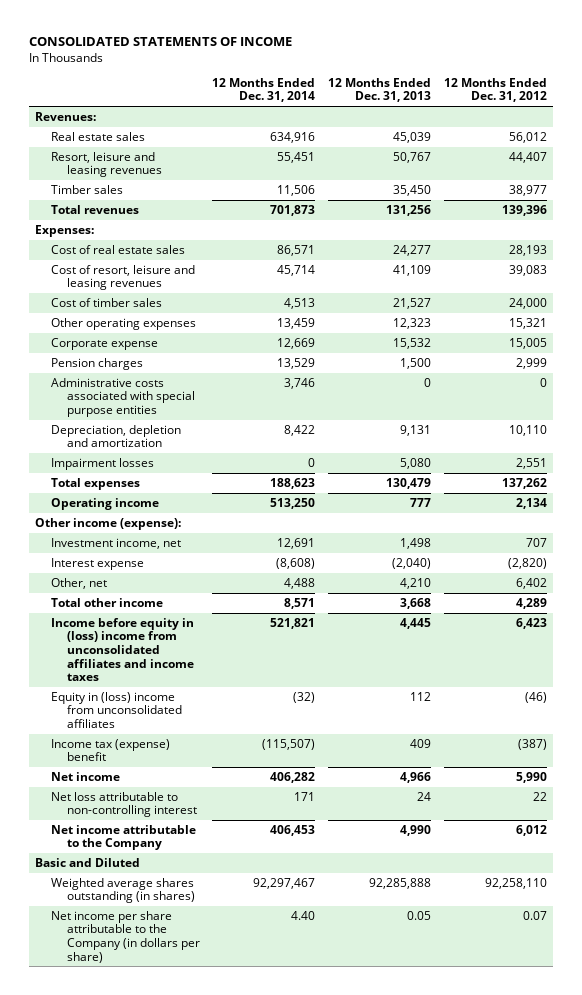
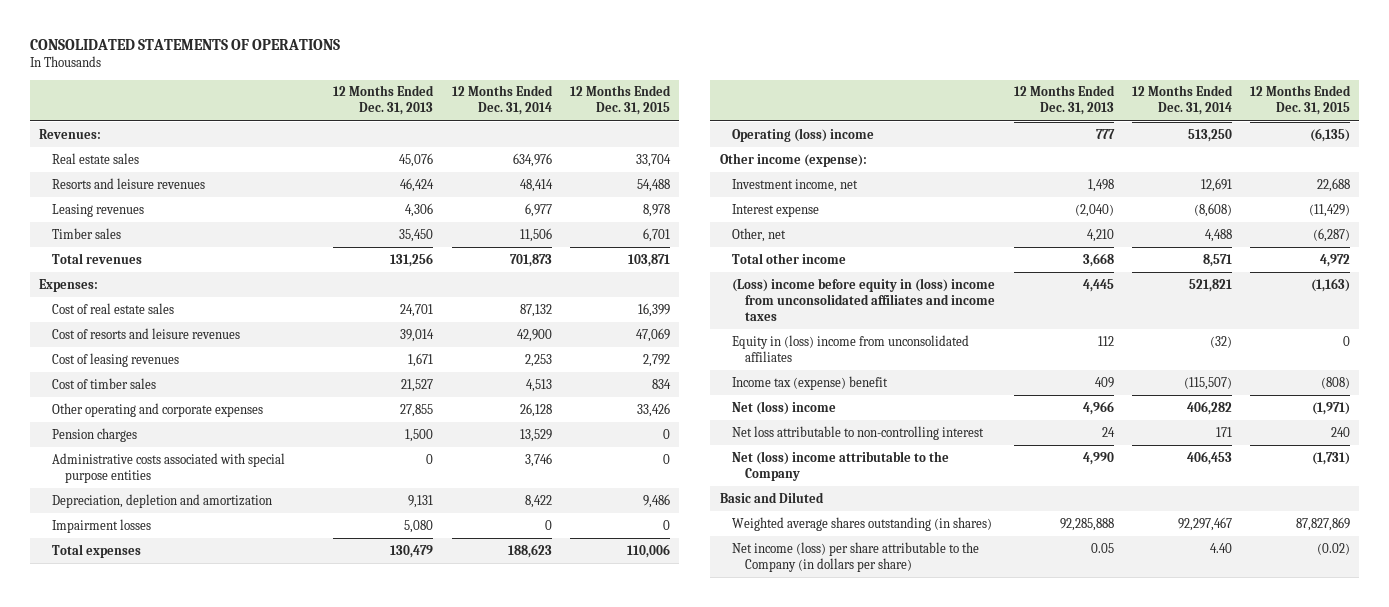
- CONSOLIDATED STATEMENTS OF INCOME
+ CONSOLIDATED STATEMENTS OF OPERATIONS
- | 12 Months Ended Dec. 31, 2014 | 12 Months Ended Dec. 31, 2013 | 12 Months Ended Dec. 31, 2012
+ | 12 Months Ended Dec. 31, 2013 | 12 Months Ended Dec. 31, 2014 | 12 Months Ended Dec. 31, 2015
- Real estate sales | 634,916 | 45,039 | 56,012
- Resort, leisure and leasing revenues | 55,451 | 50,767 | 44,407
+ Real estate sales | 45,076 | 634,976 | 33,704
+ Resorts and leisure revenues | 46,424 | 48,414 | 54,488
+ Leasing revenues | 4,306 | 6,977 | 8,978
- Cost of real estate sales | 86,571 | 24,277 | 28,193
- Cost of resort, leisure and leasing revenues | 45,714 | 41,109 | 39,083
+ Cost of real estate sales | 24,701 | 87,132 | 16,399
+ Cost of resorts and leisure revenues | 39,014 | 42,900 | 47,069
+ Cost of leasing revenues | 1,671 | 2,253 | 2,792
- Other operating expenses | 13,459 | 12,323 | 15,321
- Corporate expense | 12,669 | 15,532 | 15,005
+ Other operating and corporate expenses | 27,855 | 26,128 | 33,426
- Operating income | 513,250 | 777 | 2,134
+ Operating (loss) income | 777 | 513,250 | (6,135)
- Income before equity in (loss) income from unconsolidated affiliates and income taxes | 521,821 | 4,445 | 6,423
+ (Loss) income before equity in (loss) income from unconsolidated affiliates and income taxes | 4,445 | 521,821 | (1,163)
- Net income | 406,282 | 4,966 | 5,990
+ Net (loss) income | 4,966 | 406,282 | (1,971)
- Net income attributable to the Company | 406,453 | 4,990 | 6,012
+ Net (loss) income attributable to the Company | 4,990 | 406,453 | (1,731)
- Net income per share attributable to the Company (in dollars per share) | 4.40 | 0.05 | 0.07
+ Net income (loss) per share attributable to the Company (in dollars per share) | 0.05 | 4.40 | (0.02)

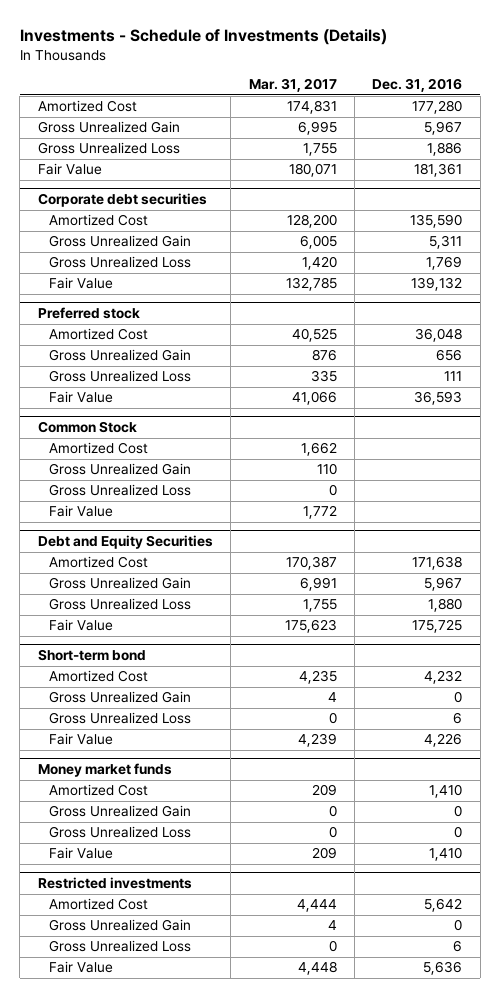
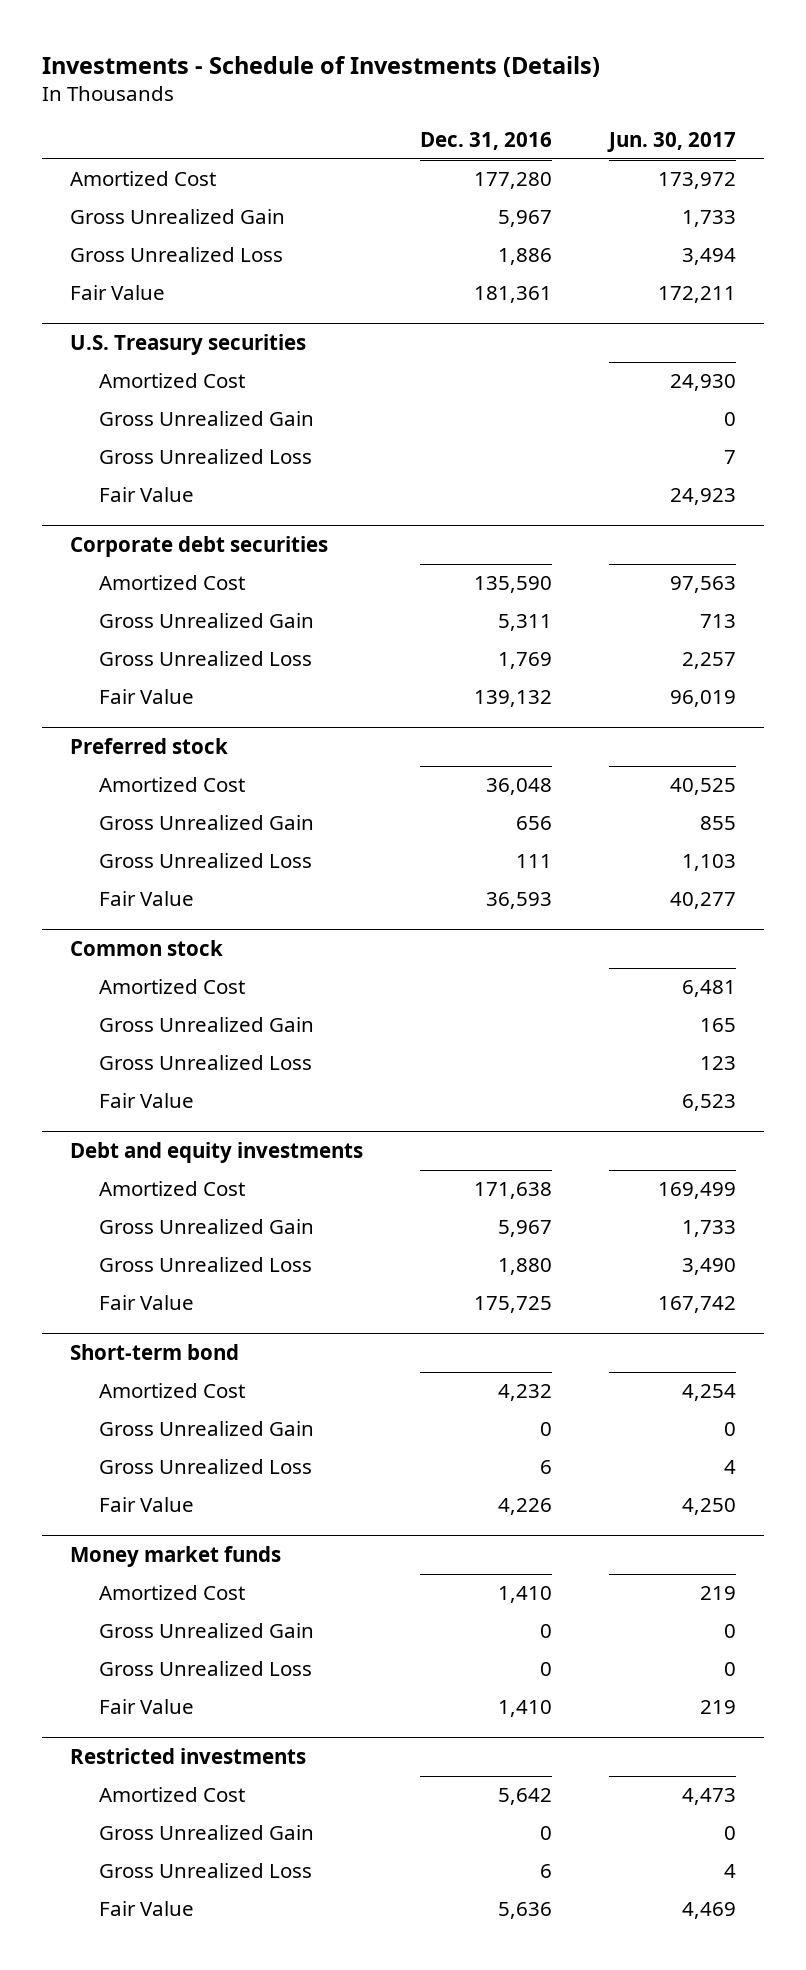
- | Mar. 31, 2017 | Dec. 31, 2016
+ | Dec. 31, 2016 | Jun. 30, 2017
+ U.S. Treasury securities
+ Amortized Cost | | 24,930
+ Gross Unrealized Gain | | 0
+ Gross Unrealized Loss | | 7
+ Fair Value | | 24,923
- Common Stock
+ Common stock
- Debt and Equity Securities
+ Debt and equity investments

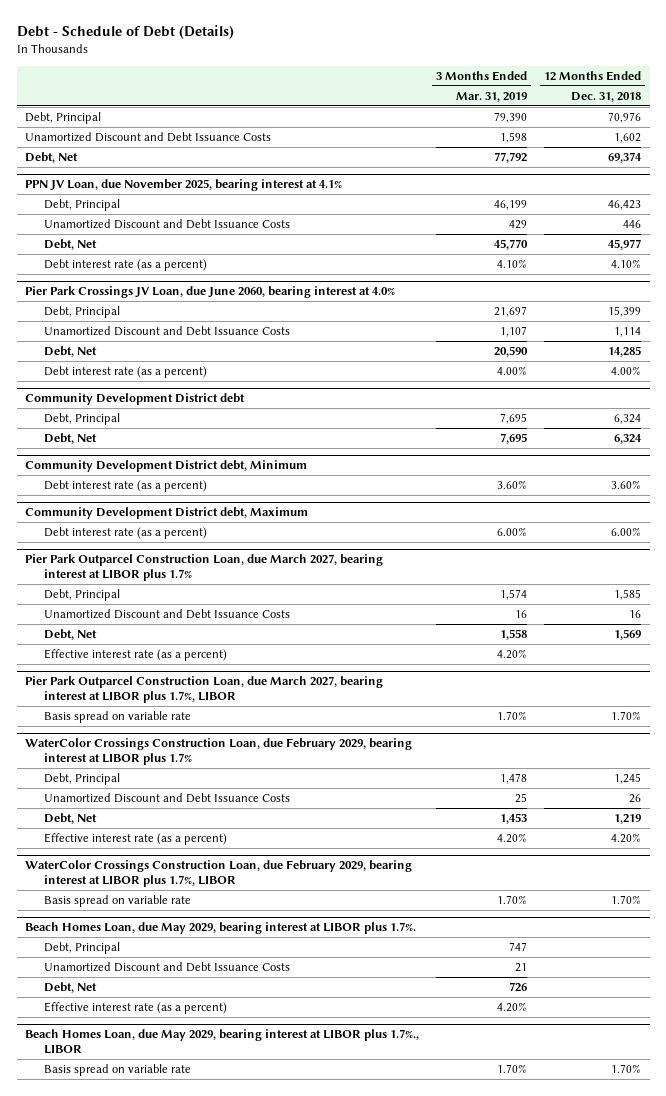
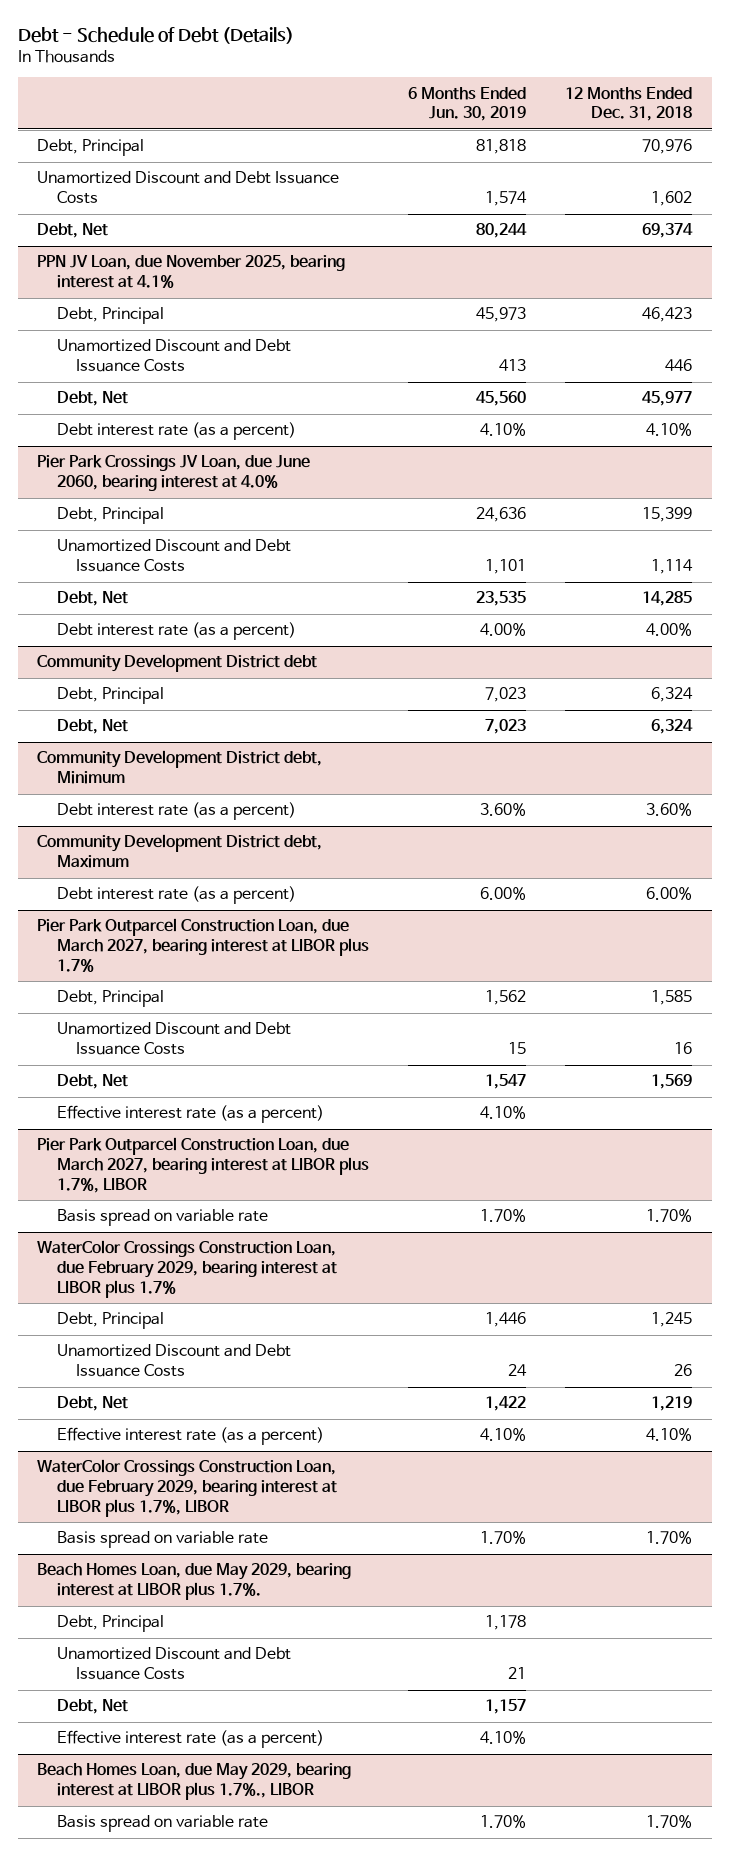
- | 3 Months Ended Mar. 31, 2019 | 12 Months Ended Dec. 31, 2018
+ | 6 Months Ended Jun. 30, 2019 | 12 Months Ended Dec. 31, 2018
@ WaterColor Crossings Construction Loan, due February 2029, bearing interest at LIBOR plus 1.7%
- Effective interest rate (as a percent) | 4.20% | 4.20%
+ Effective interest rate (as a percent) | 4.10% | 4.10%

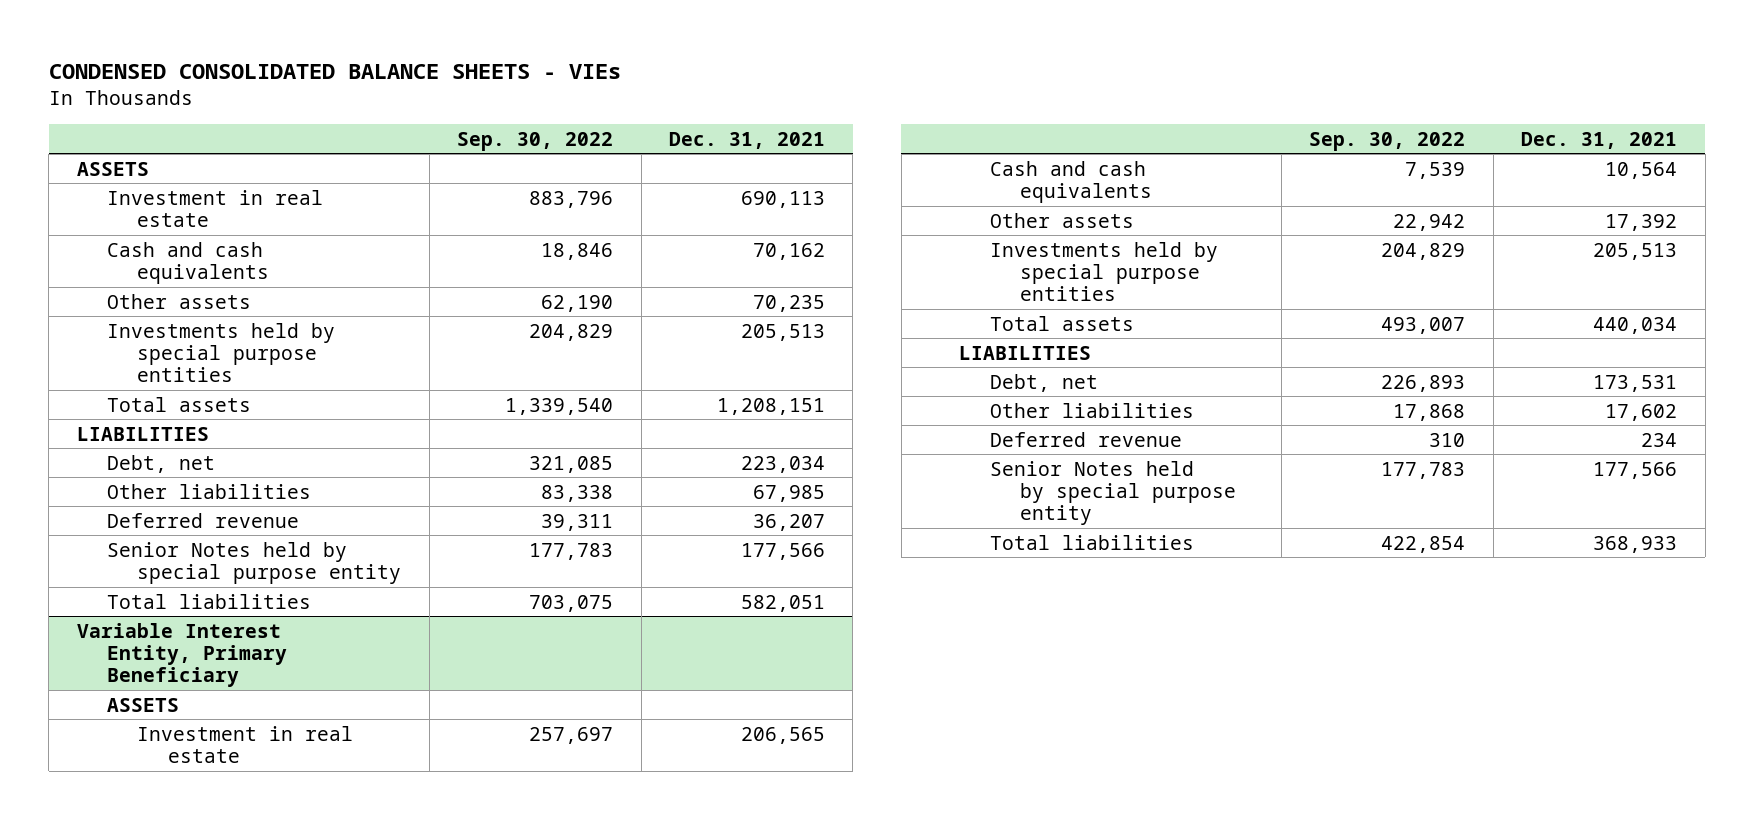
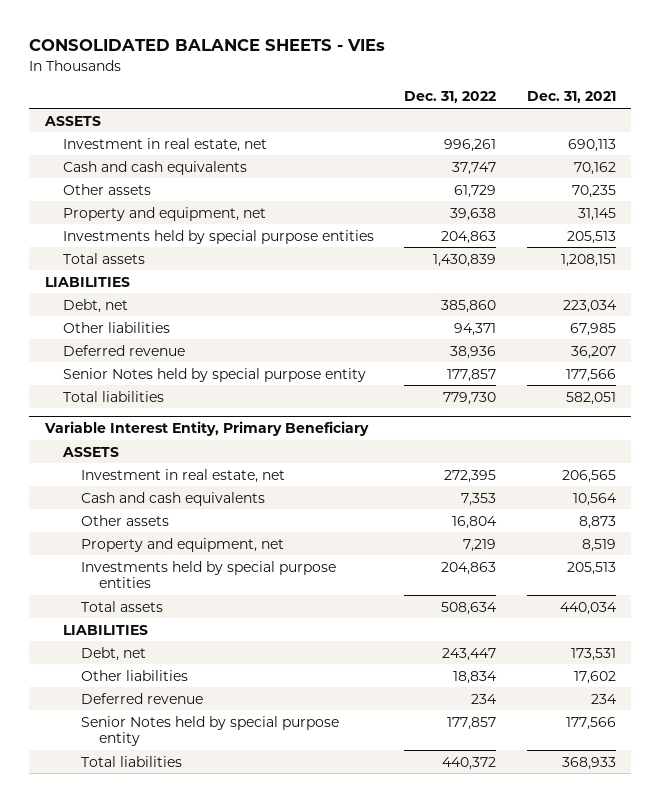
- CONDENSED CONSOLIDATED BALANCE SHEETS - VIEs
+ CONSOLIDATED BALANCE SHEETS - VIEs
- | Sep. 30, 2022 | Dec. 31, 2021
+ | Dec. 31, 2022 | Dec. 31, 2021
- Investment in real estate | 883,796 | 690,113
+ Investment in real estate, net | 996,261 | 690,113
+ Property and equipment, net | 39,638 | 31,145
@ Variable Interest Entity, Primary Beneficiary
- Investment in real estate | 257,697 | 206,565
+ Investment in real estate, net | 272,395 | 206,565
- Other assets | 22,942 | 17,392
+ Other assets | 16,804 | 8,873
+ Property and equipment, net | 7,219 | 8,519

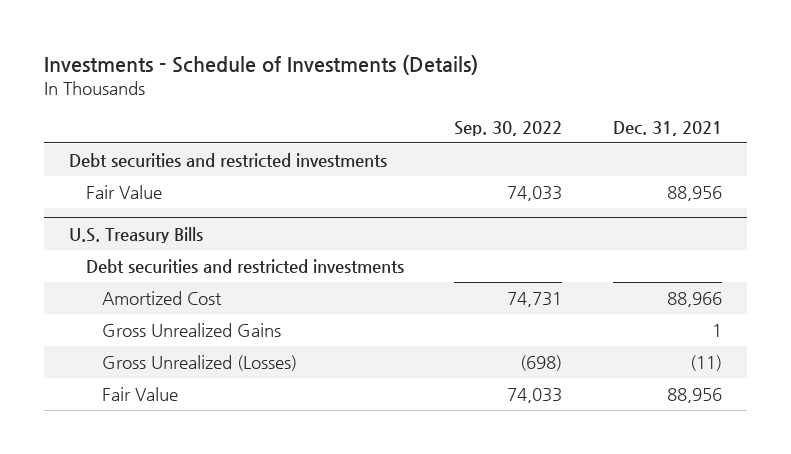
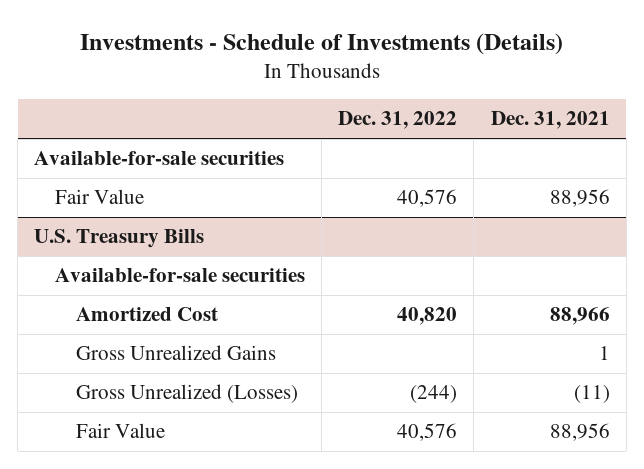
- | Sep. 30, 2022 | Dec. 31, 2021
+ | Dec. 31, 2022 | Dec. 31, 2021
- Debt securities and restricted investments
+ Available-for-sale securities
@ U.S. Treasury Bills
- Debt securities and restricted investments
+ Available-for-sale securities

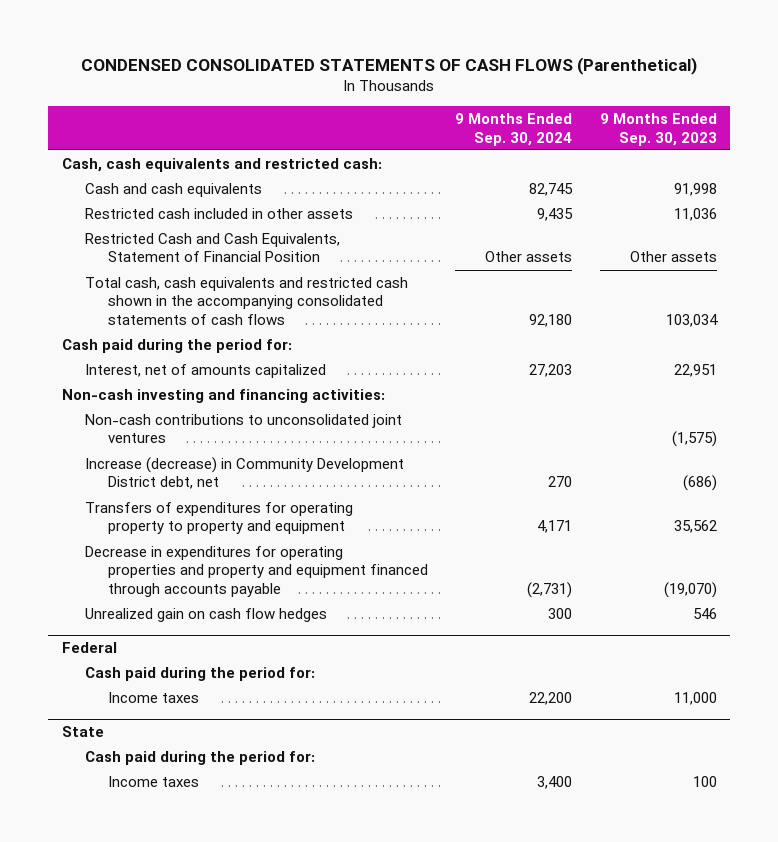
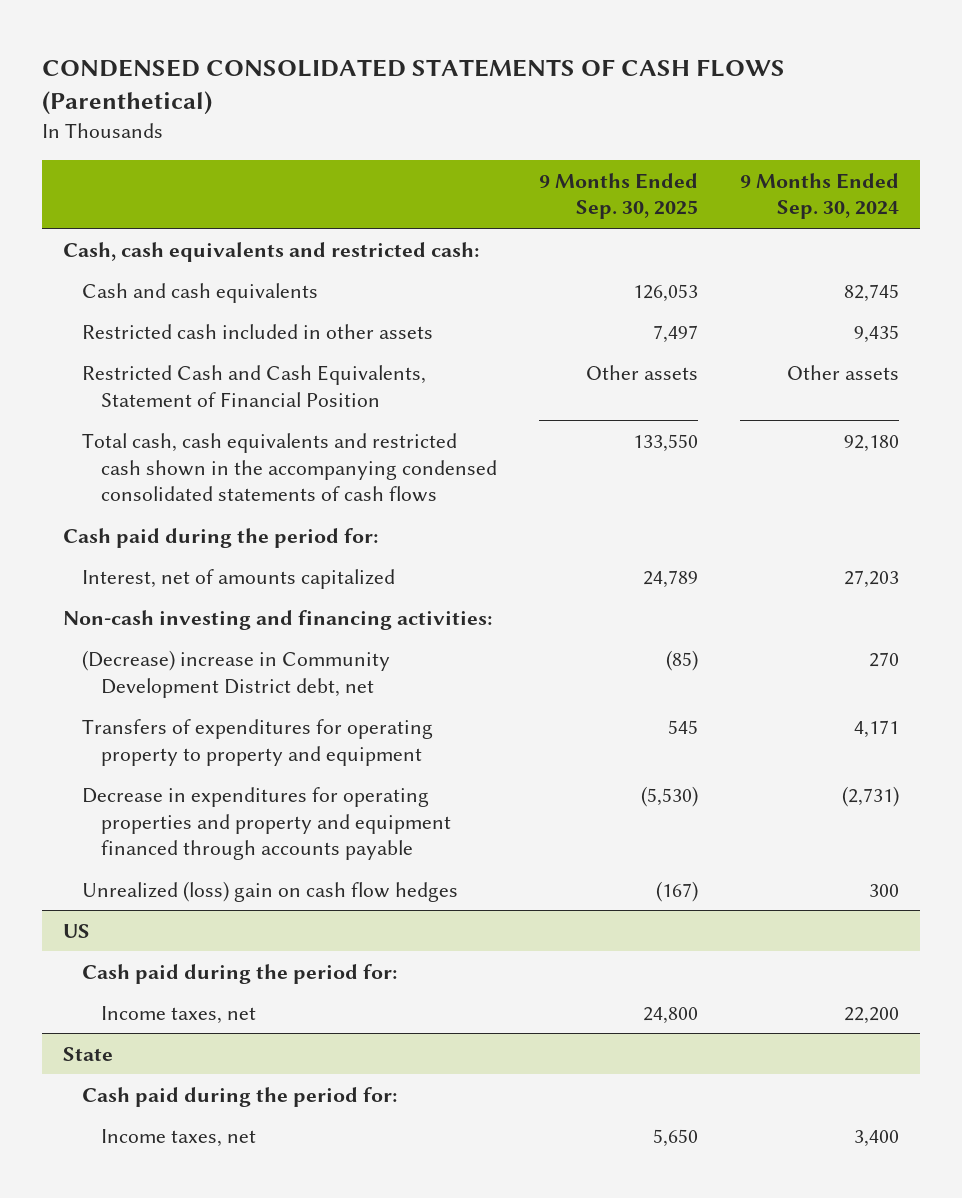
- | 9 Months Ended Sep. 30, 2024 | 9 Months Ended Sep. 30, 2023
+ | 9 Months Ended Sep. 30, 2025 | 9 Months Ended Sep. 30, 2024
- Total cash, cash equivalents and restricted cash shown in the accompanying consolidated statements of cash flows | 92,180 | 103,034
+ Total cash, cash equivalents and restricted cash shown in the accompanying condensed consolidated statements of cash flows | 133,550 | 92,180
- Non-cash contributions to unconsolidated joint ventures | | (1,575)
- Increase (decrease) in Community Development District debt, net | 270 | (686)
+ (Decrease) increase in Community Development District debt, net | (85) | 270
- Unrealized gain on cash flow hedges | 300 | 546
- Federal
+ Unrealized (loss) gain on cash flow hedges | (167) | 300
+ US
- Income taxes | 22,200 | 11,000
+ Income taxes, net | 24,800 | 22,200
@ State
- Income taxes | 3,400 | 100
+ Income taxes, net | 5,650 | 3,400

